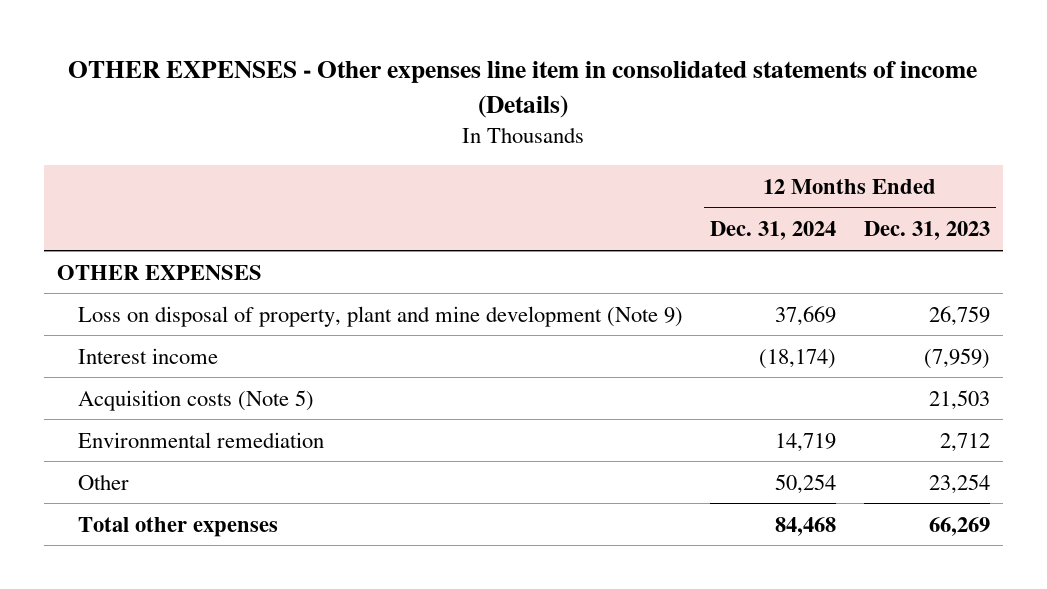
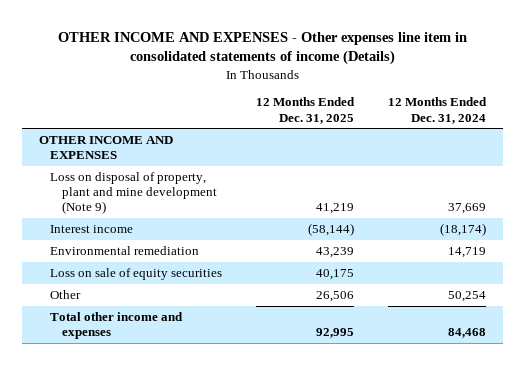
- OTHER EXPENSES - Other expenses line item in consolidated statements of income (Details)
+ OTHER INCOME AND EXPENSES - Other expenses line item in consolidated statements of income (Details)
- | 12 Months Ended Dec. 31, 2024 | 12 Months Ended Dec. 31, 2023
+ | 12 Months Ended Dec. 31, 2025 | 12 Months Ended Dec. 31, 2024
- OTHER EXPENSES
+ OTHER INCOME AND EXPENSES
- Acquisition costs (Note 5) | | 21,503
+ Loss on sale of equity securities | 40,175 |
- Total other expenses | 84,468 | 66,269
+ Total other income and expenses | 92,995 | 84,468

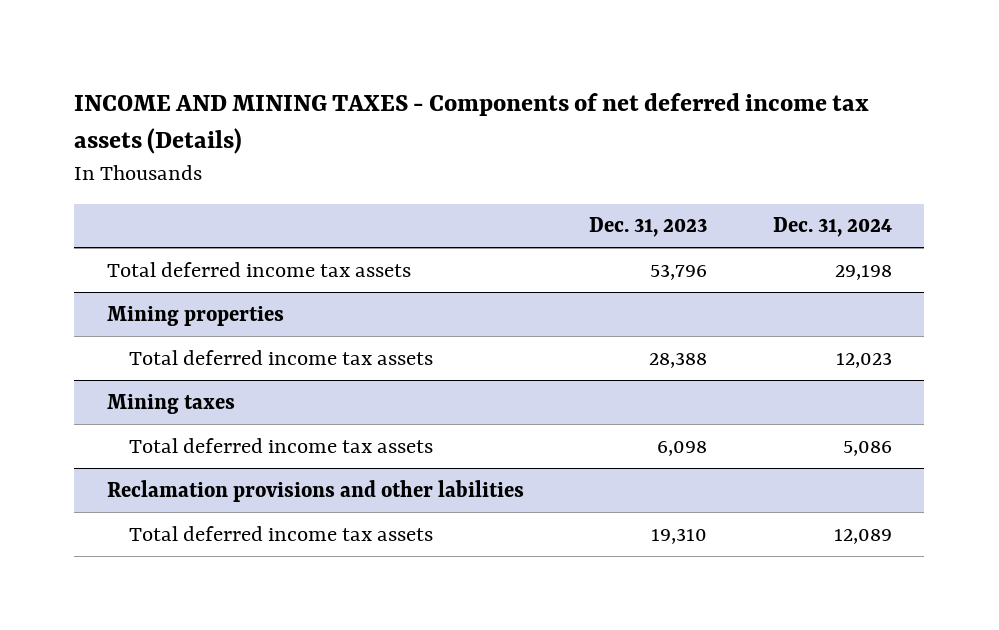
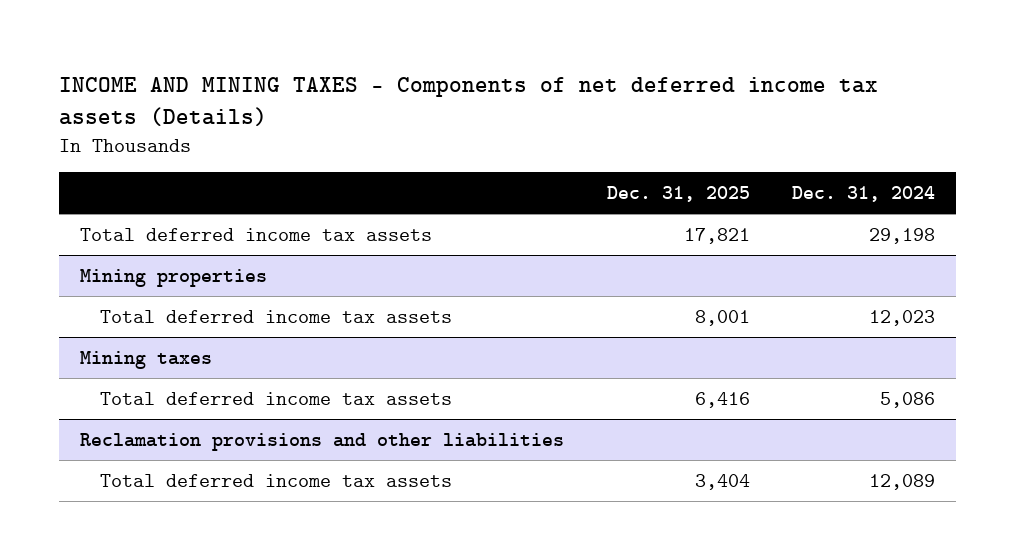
- | Dec. 31, 2023 | Dec. 31, 2024
+ | Dec. 31, 2025 | Dec. 31, 2024
- Reclamation provisions and other labilities
+ Reclamation provisions and other liabilities

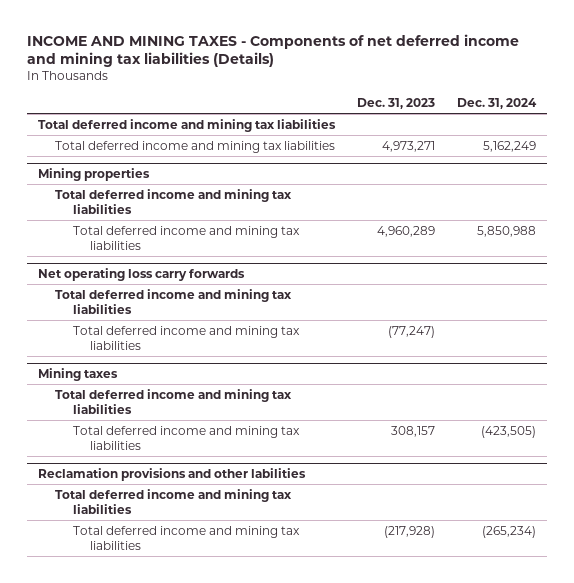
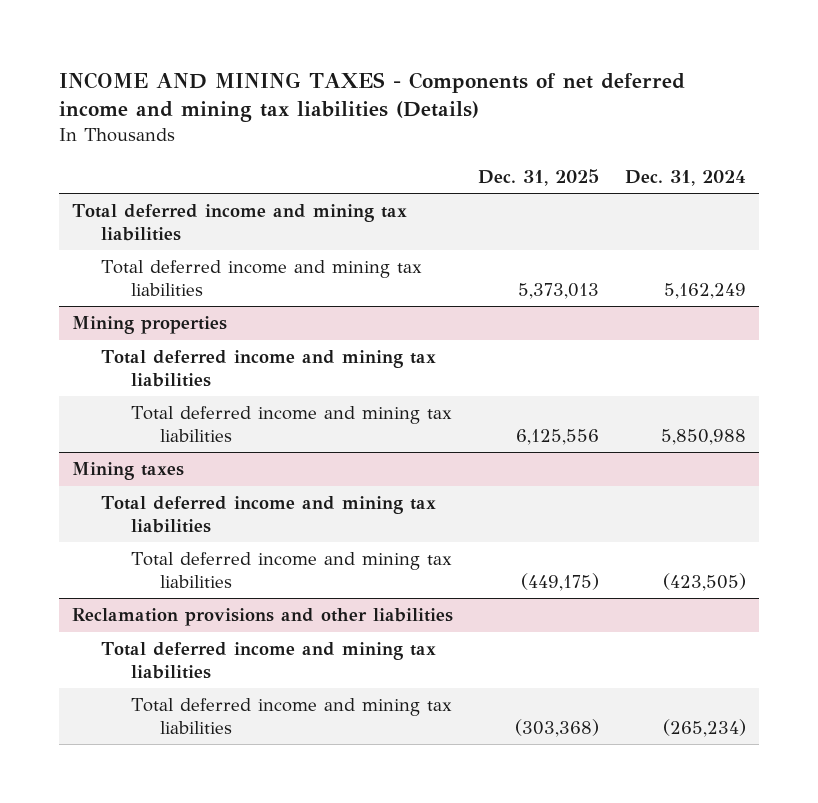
- | Dec. 31, 2023 | Dec. 31, 2024
+ | Dec. 31, 2025 | Dec. 31, 2024
- Net operating loss carry forwards
- Total deferred income and mining tax liabilities
- Total deferred income and mining tax liabilities | (77,247) |
- Reclamation provisions and other labilities
+ Reclamation provisions and other liabilities

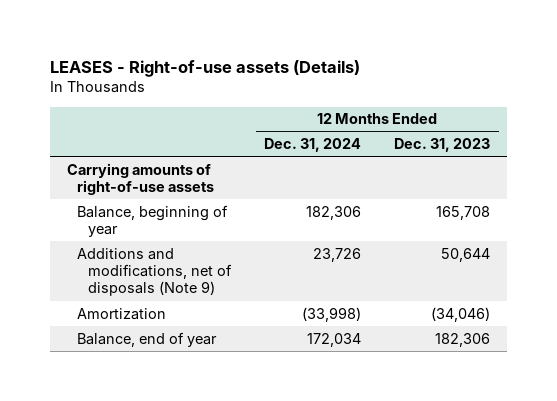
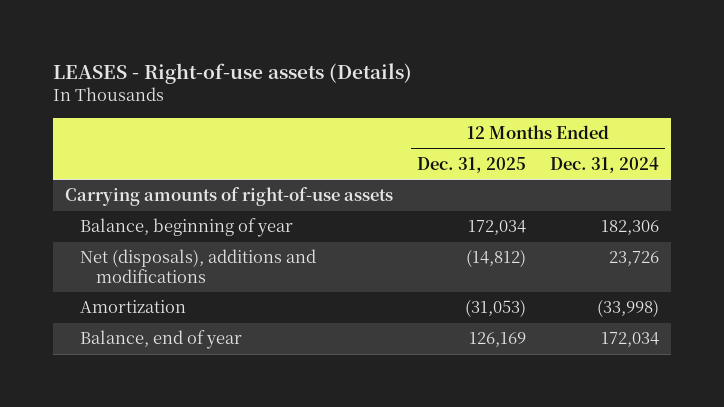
- | 12 Months Ended Dec. 31, 2024 | 12 Months Ended Dec. 31, 2023
+ | 12 Months Ended Dec. 31, 2025 | 12 Months Ended Dec. 31, 2024
- Additions and modifications, net of disposals (Note 9) | 23,726 | 50,644
+ Net (disposals), additions and modifications | (14,812) | 23,726

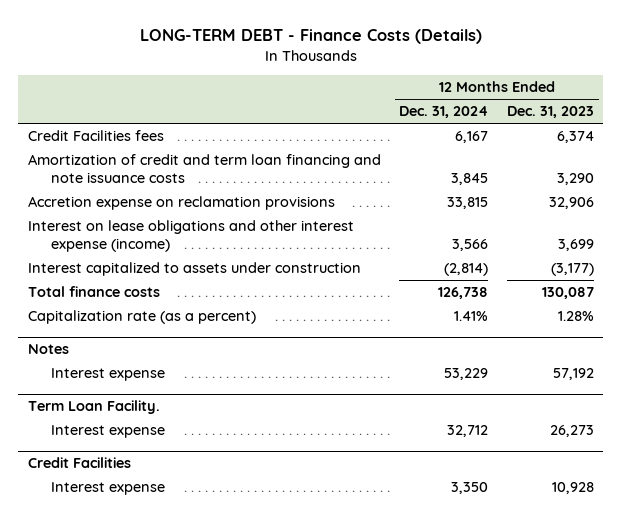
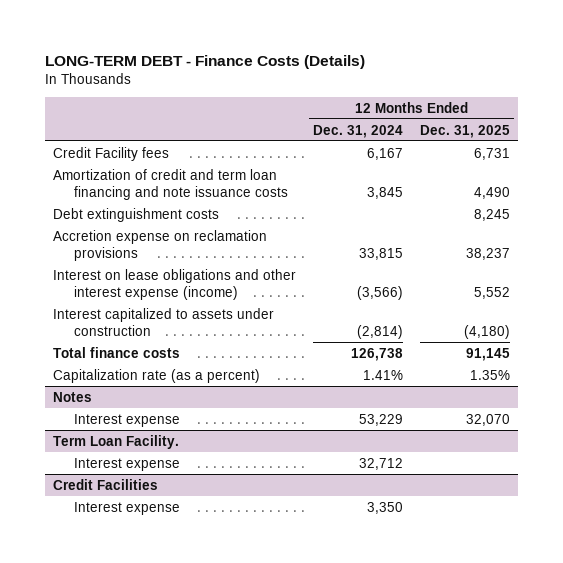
- | 12 Months Ended Dec. 31, 2024 | 12 Months Ended Dec. 31, 2023
+ | 12 Months Ended Dec. 31, 2024 | 12 Months Ended Dec. 31, 2025
- Credit Facilities fees | 6,167 | 6,374
+ Credit Facility fees | 6,167 | 6,731
+ Debt extinguishment costs | | 8,245
- Interest on lease obligations and other interest expense (income) | 3,566 | 3,699
+ Interest on lease obligations and other interest expense (income) | (3,566) | 5,552

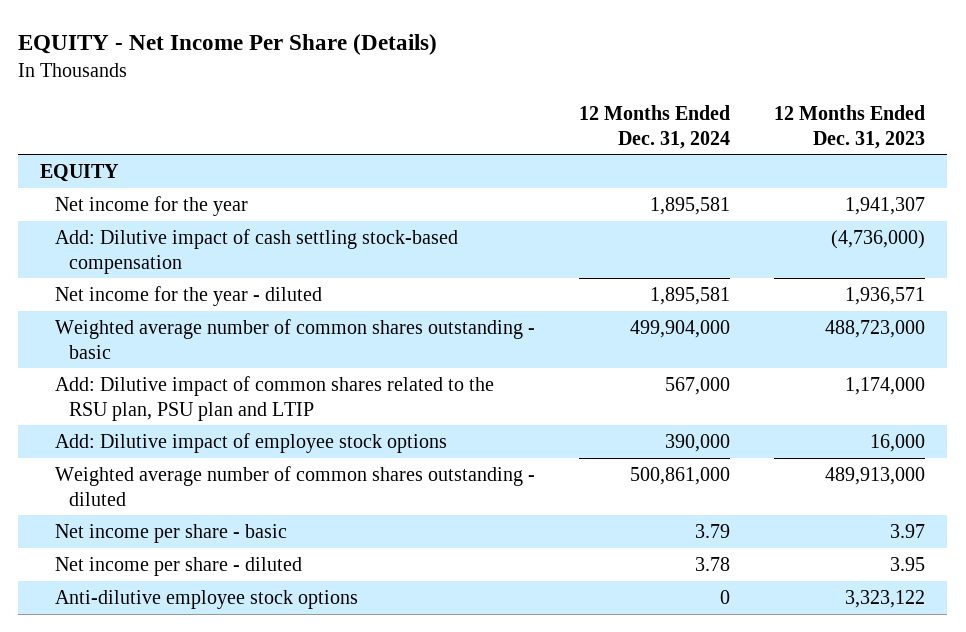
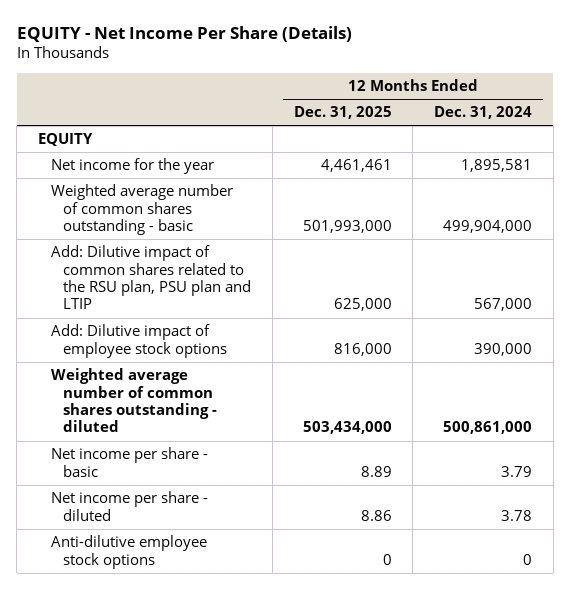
- | 12 Months Ended Dec. 31, 2024 | 12 Months Ended Dec. 31, 2023
+ | 12 Months Ended Dec. 31, 2025 | 12 Months Ended Dec. 31, 2024
- Add: Dilutive impact of cash settling stock-based compensation | | (4,736,000)
- Net income for the year - diluted | 1,895,581 | 1,936,571

